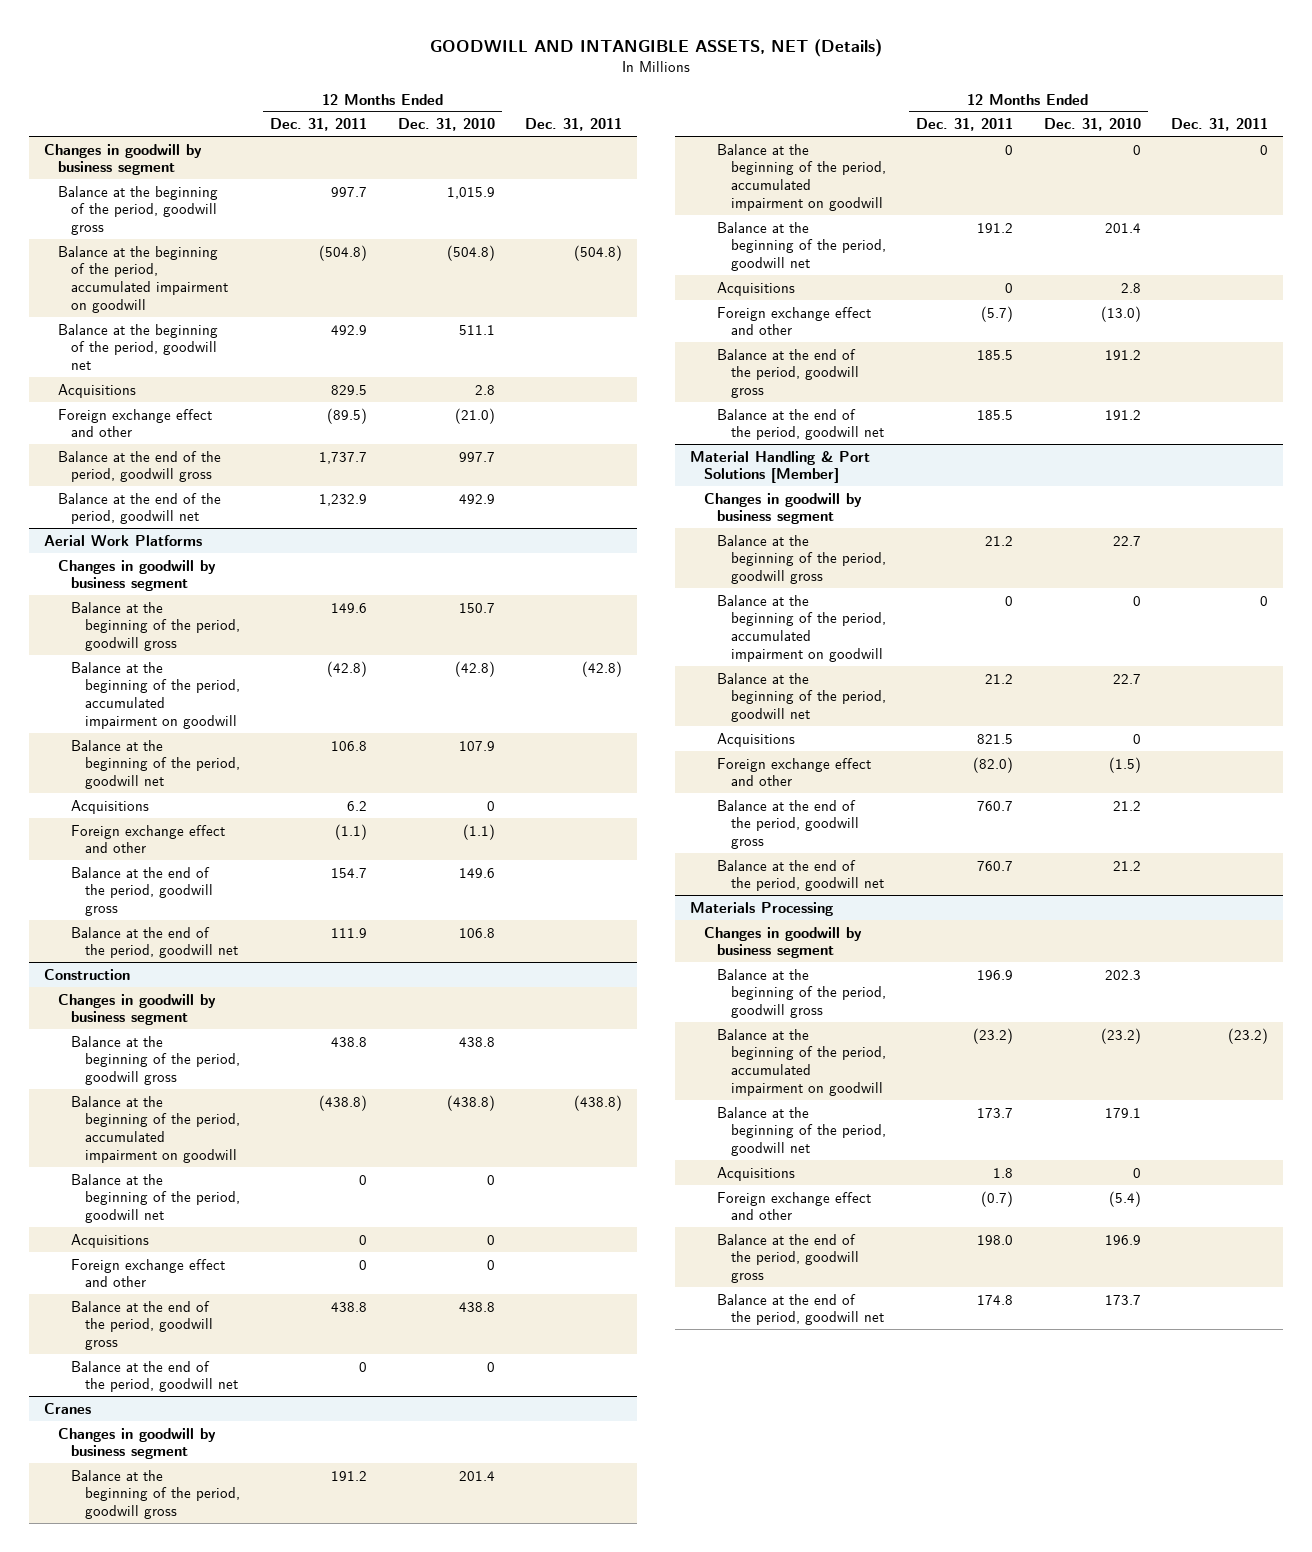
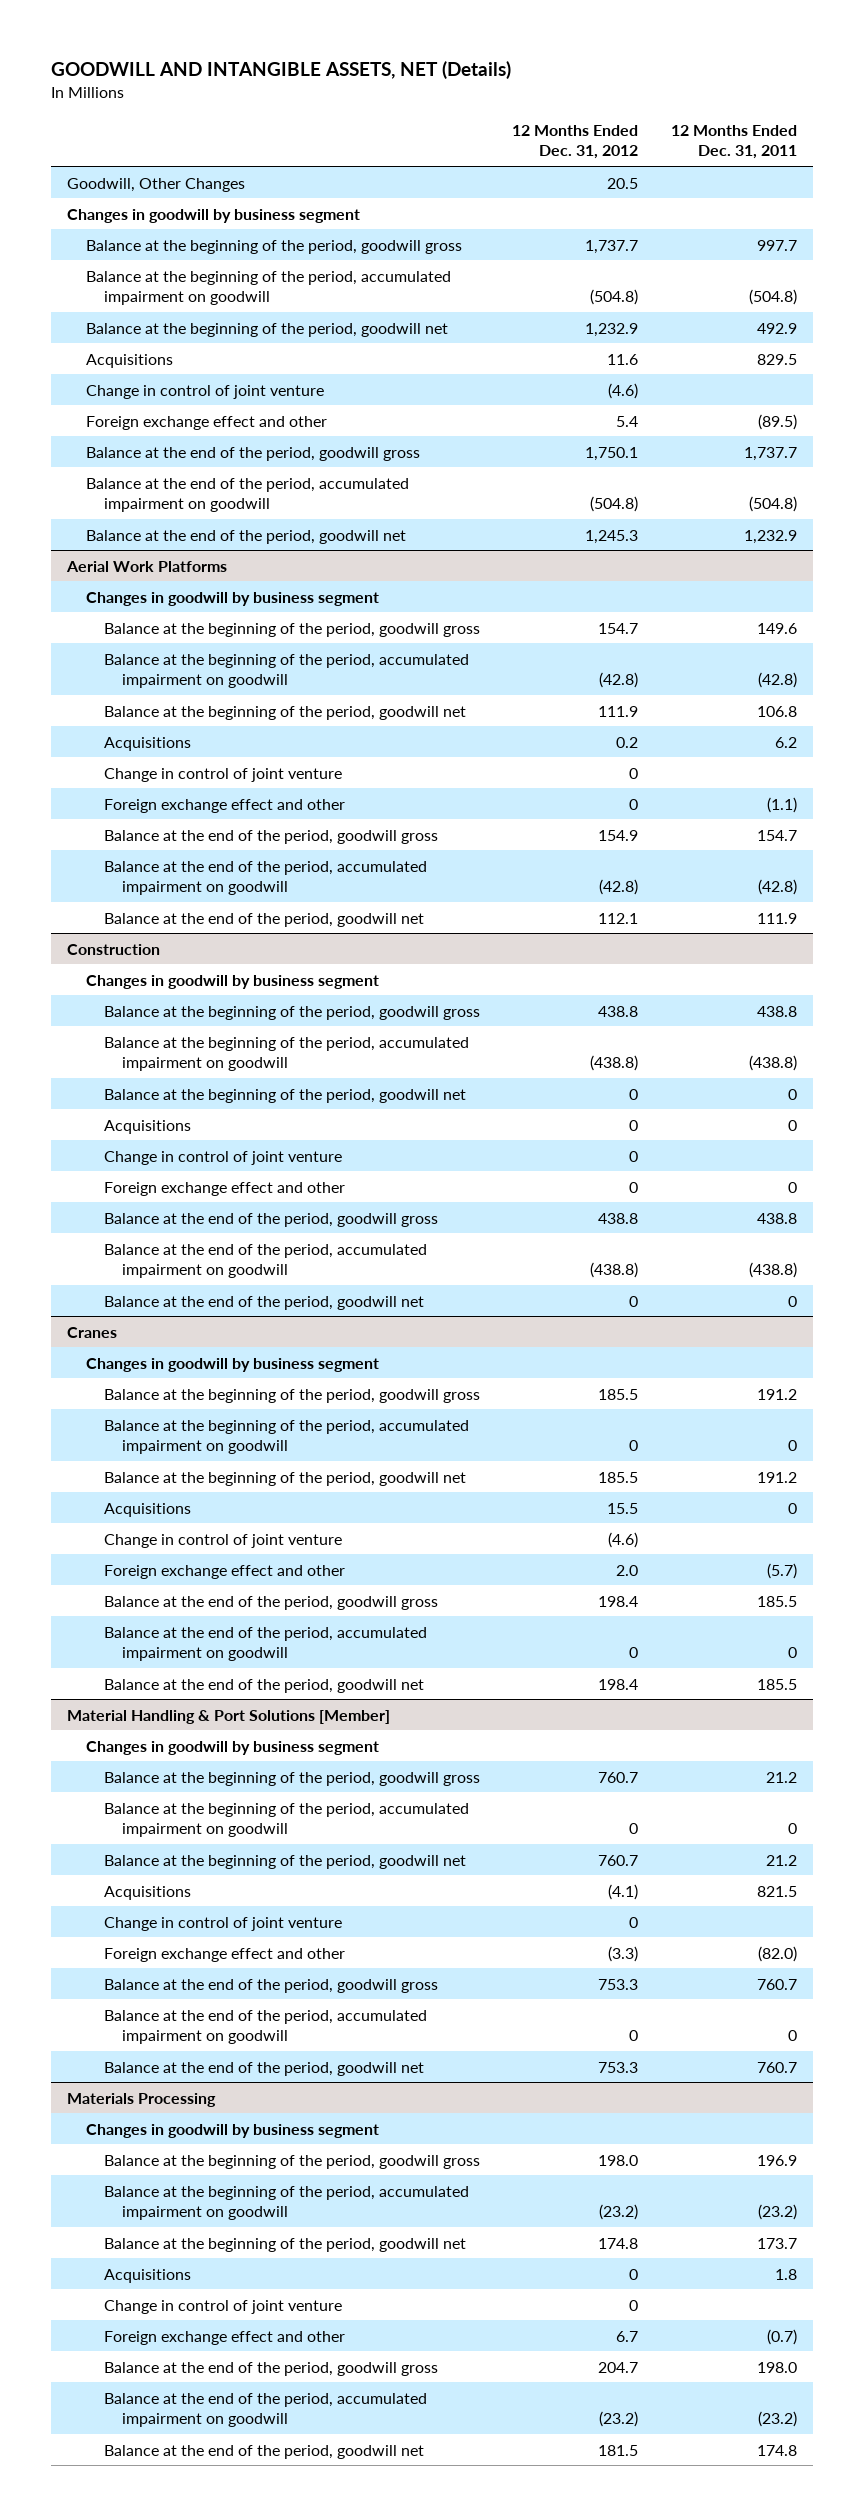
- | 12 Months Ended Dec. 31, 2011 | 12 Months Ended Dec. 31, 2010 | Dec. 31, 2011
+ | 12 Months Ended Dec. 31, 2012 | 12 Months Ended Dec. 31, 2011
+ Goodwill, Other Changes | 20.5 |
+ Change in control of joint venture | (4.6) |
+ Balance at the end of the period, accumulated impairment on goodwill | (504.8) | (504.8)
@ Aerial Work Platforms
+ Change in control of joint venture | 0 |
+ Balance at the end of the period, accumulated impairment on goodwill | (42.8) | (42.8)
@ Construction
+ Change in control of joint venture | 0 |
+ Balance at the end of the period, accumulated impairment on goodwill | (438.8) | (438.8)
@ Cranes
+ Change in control of joint venture | (4.6) |
+ Balance at the end of the period, accumulated impairment on goodwill | 0 | 0
@ Material Handling & Port Solutions [Member]
+ Change in control of joint venture | 0 |
+ Balance at the end of the period, accumulated impairment on goodwill | 0 | 0
@ Materials Processing
+ Change in control of joint venture | 0 |
+ Balance at the end of the period, accumulated impairment on goodwill | (23.2) | (23.2)

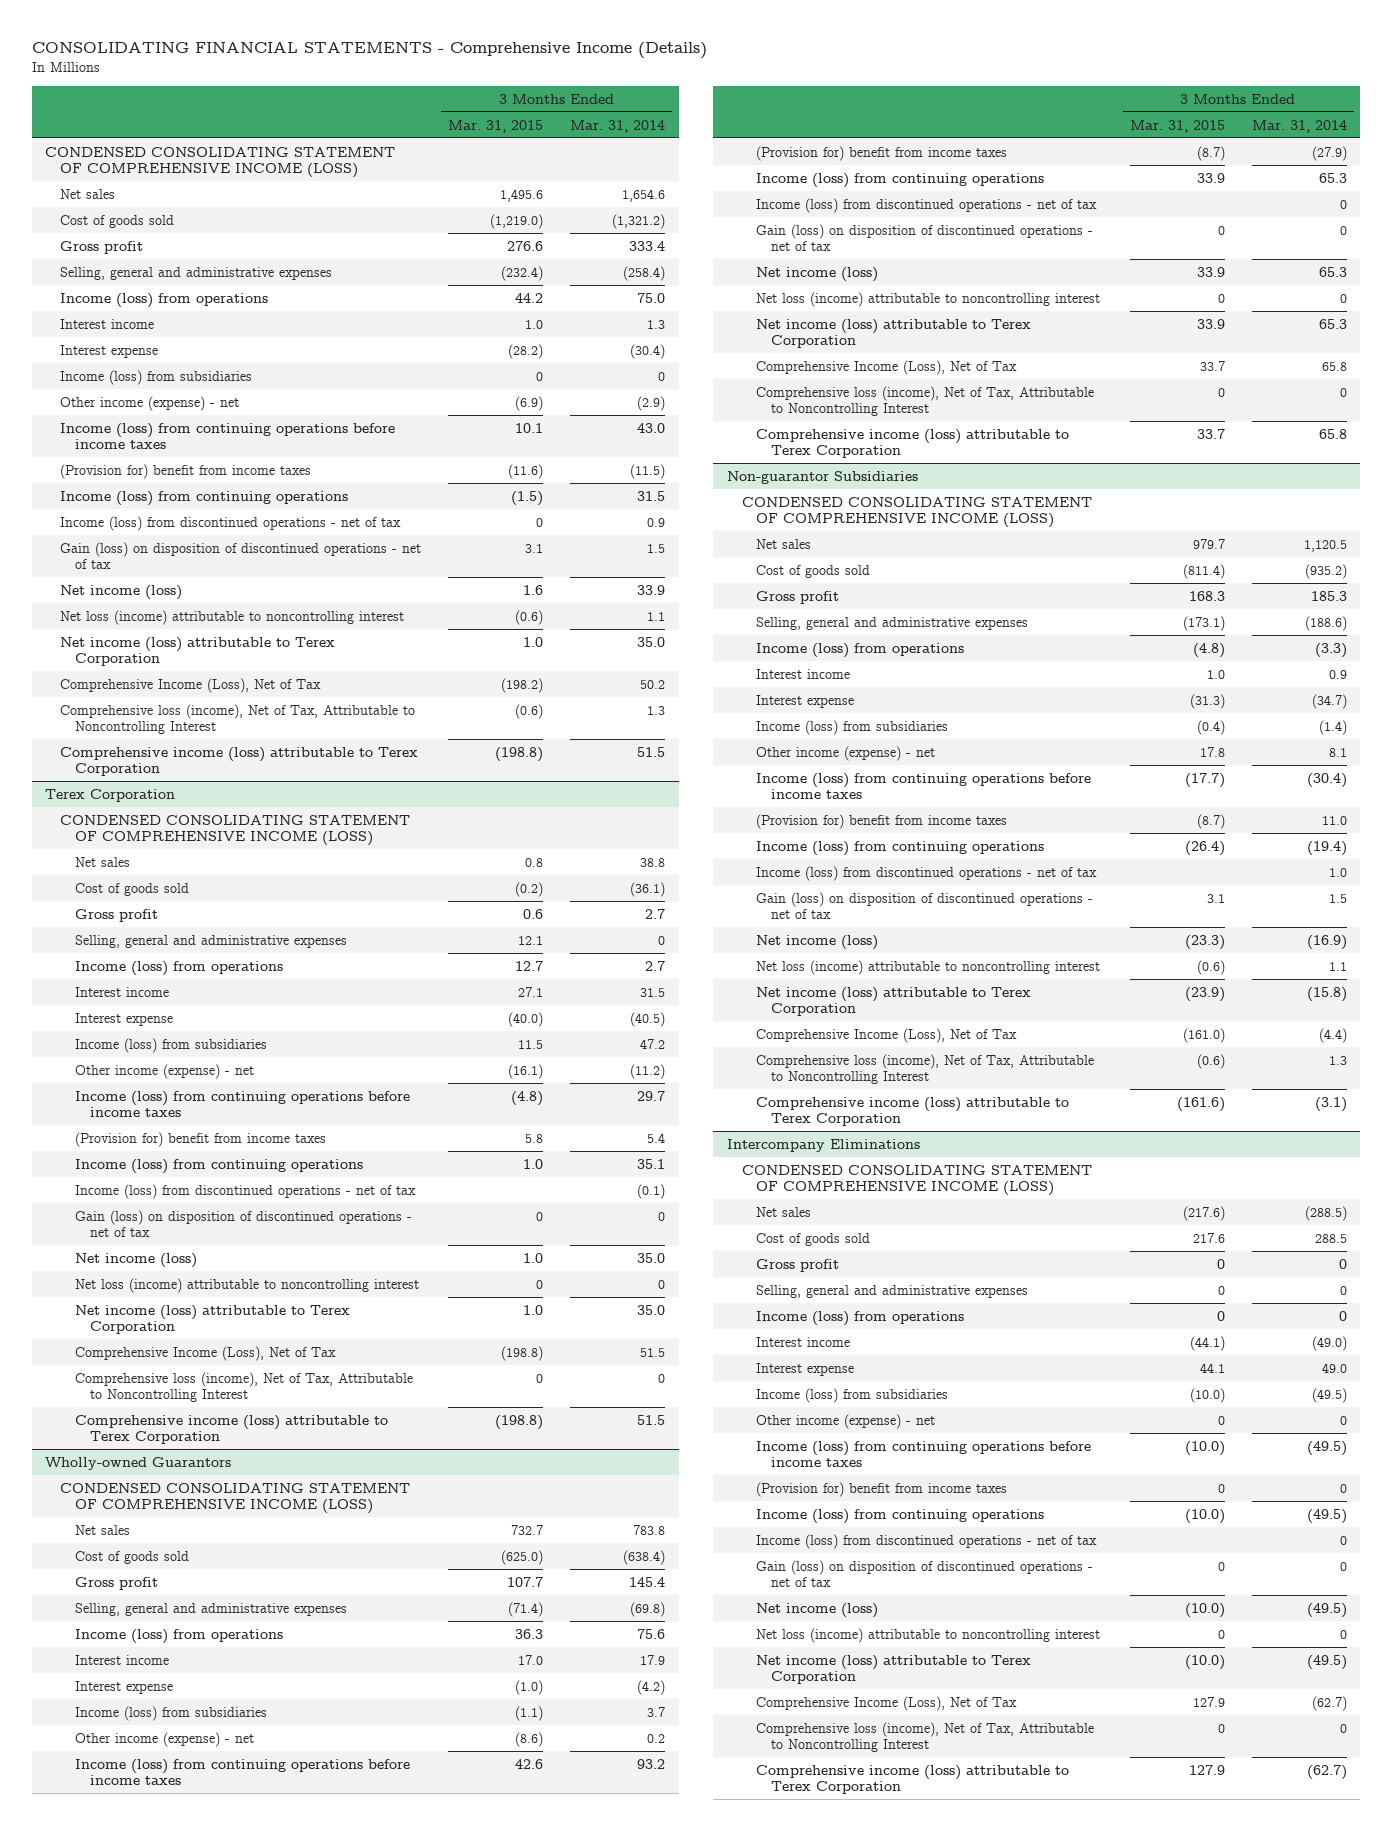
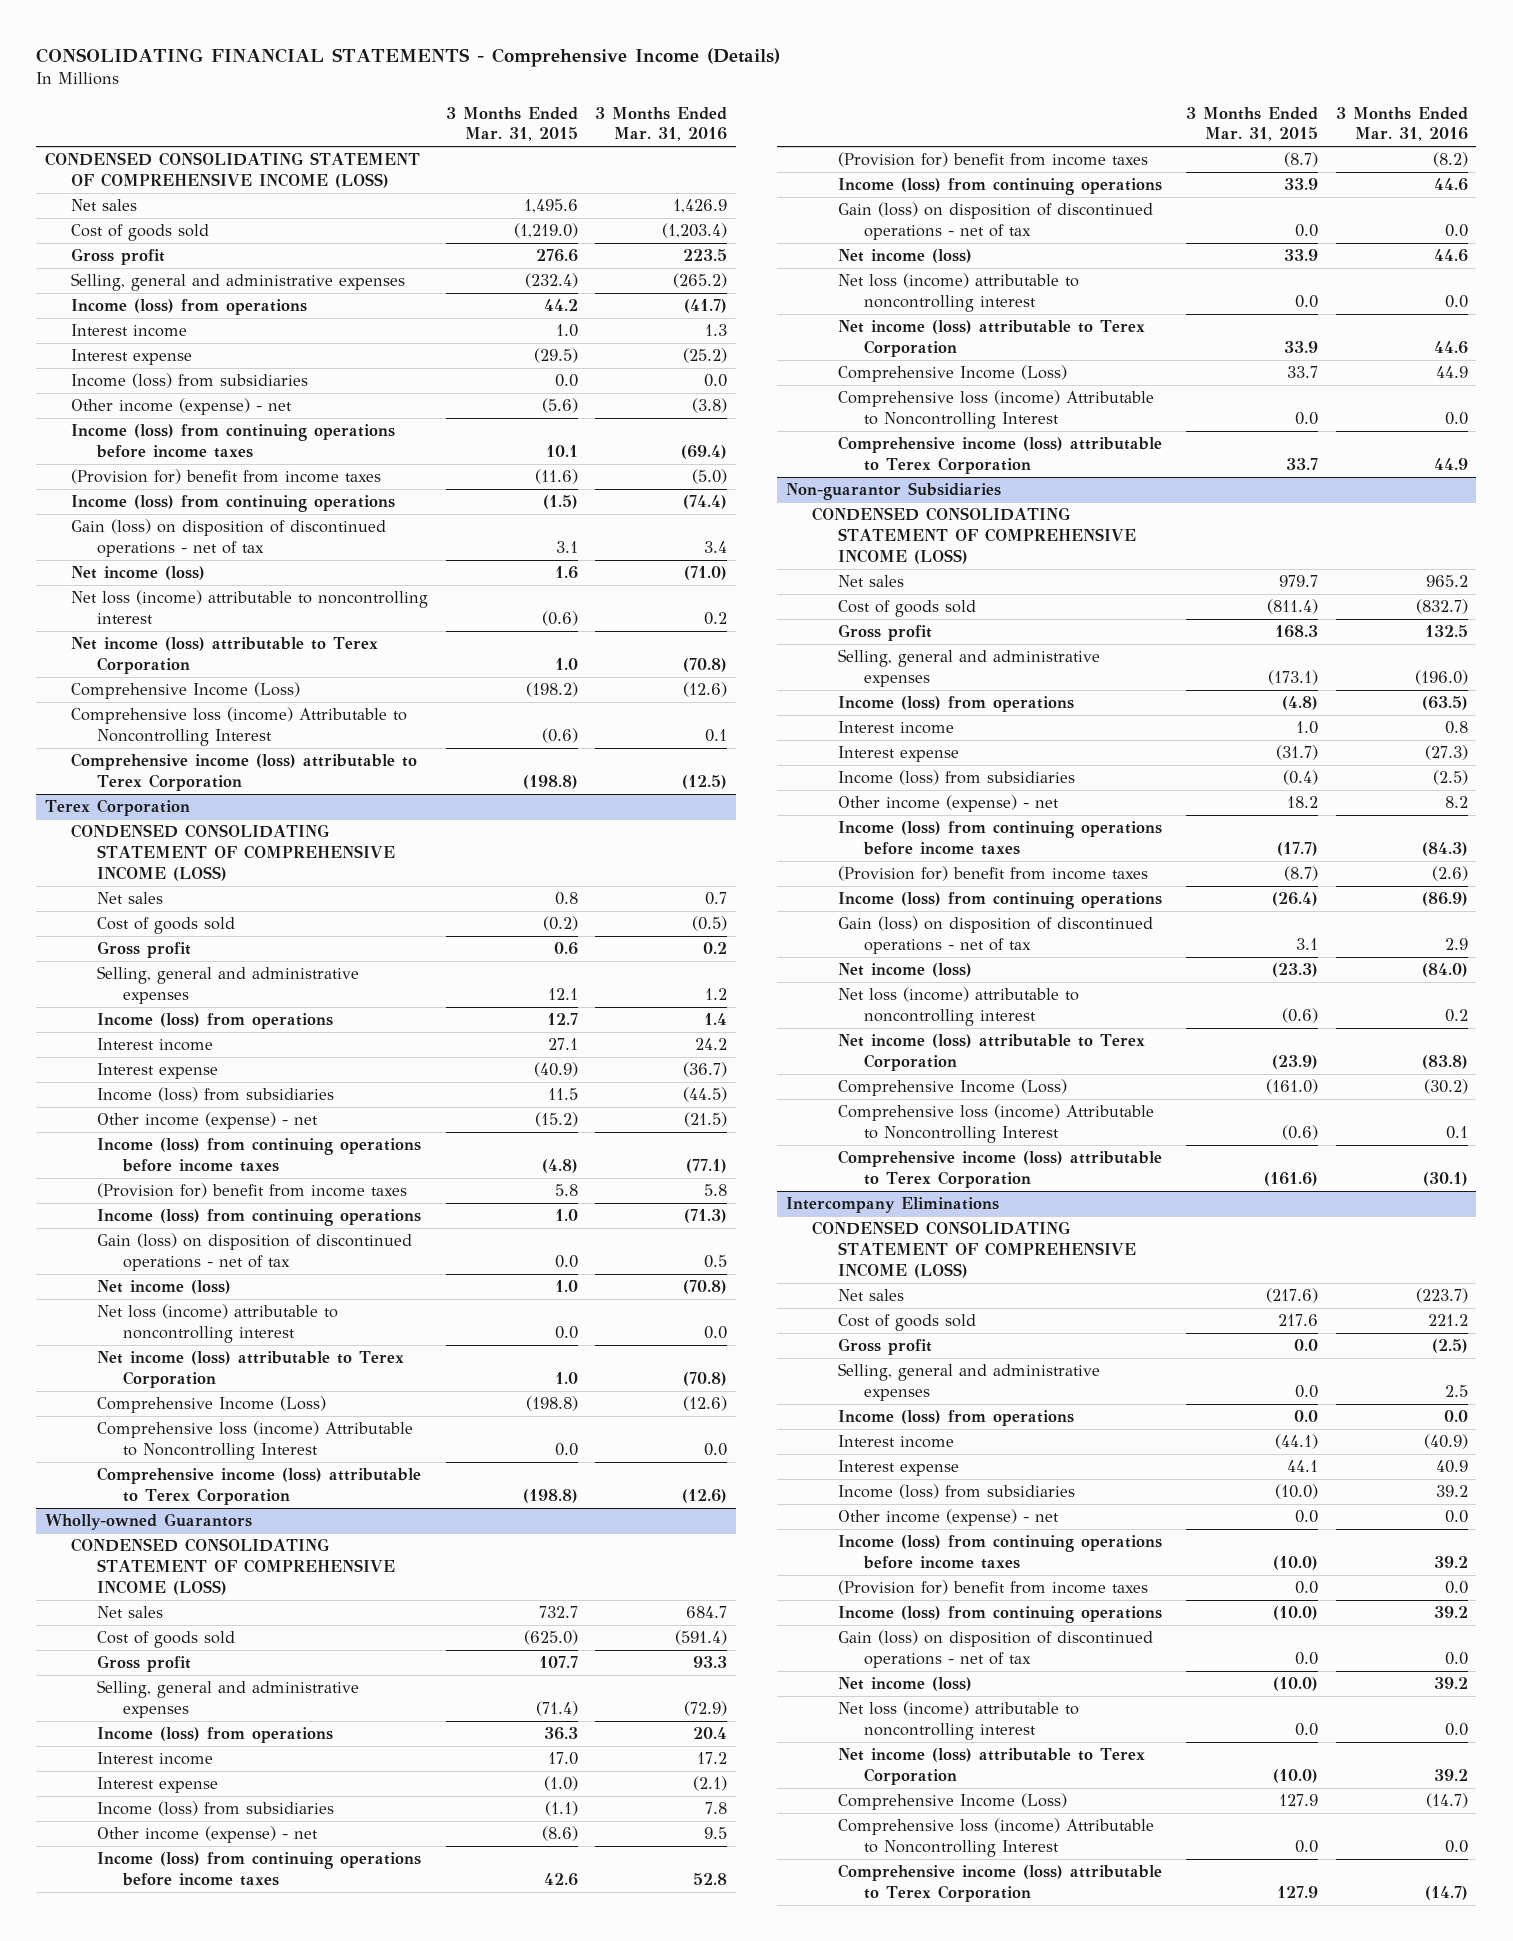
- | 3 Months Ended Mar. 31, 2015 | 3 Months Ended Mar. 31, 2014
+ | 3 Months Ended Mar. 31, 2015 | 3 Months Ended Mar. 31, 2016
- Interest expense | (28.2) | (30.4)
- Income (loss) from subsidiaries | 0 | 0
- Other income (expense) - net | (6.9) | (2.9)
+ Interest expense | (29.5) | (25.2)
+ Income (loss) from subsidiaries | 0.0 | 0.0
+ Other income (expense) - net | (5.6) | (3.8)
- Income (loss) from discontinued operations - net of tax | 0 | 0.9
- Comprehensive Income (Loss), Net of Tax | (198.2) | 50.2
- Comprehensive loss (income), Net of Tax, Attributable to Noncontrolling Interest | (0.6) | 1.3
+ Comprehensive Income (Loss) | (198.2) | (12.6)
+ Comprehensive loss (income) Attributable to Noncontrolling Interest | (0.6) | 0.1
@ Terex Corporation
- Interest expense | (40.0) | (40.5)
+ Interest expense | (40.9) | (36.7)
- Other income (expense) - net | (16.1) | (11.2)
+ Other income (expense) - net | (15.2) | (21.5)
- Income (loss) from discontinued operations - net of tax | | (0.1)
- Gain (loss) on disposition of discontinued operations - net of tax | 0 | 0
+ Gain (loss) on disposition of discontinued operations - net of tax | 0.0 | 0.5
- Net loss (income) attributable to noncontrolling interest | 0 | 0
+ Net loss (income) attributable to noncontrolling interest | 0.0 | 0.0
- Comprehensive Income (Loss), Net of Tax | (198.8) | 51.5
- Comprehensive loss (income), Net of Tax, Attributable to Noncontrolling Interest | 0 | 0
+ Comprehensive Income (Loss) | (198.8) | (12.6)
+ Comprehensive loss (income) Attributable to Noncontrolling Interest | 0.0 | 0.0
@ Wholly-owned Guarantors
- Income (loss) from discontinued operations - net of tax | | 0
- Gain (loss) on disposition of discontinued operations - net of tax | 0 | 0
+ Gain (loss) on disposition of discontinued operations - net of tax | 0.0 | 0.0
- Net loss (income) attributable to noncontrolling interest | 0 | 0
+ Net loss (income) attributable to noncontrolling interest | 0.0 | 0.0
- Comprehensive Income (Loss), Net of Tax | 33.7 | 65.8
- Comprehensive loss (income), Net of Tax, Attributable to Noncontrolling Interest | 0 | 0
+ Comprehensive Income (Loss) | 33.7 | 44.9
+ Comprehensive loss (income) Attributable to Noncontrolling Interest | 0.0 | 0.0
@ Non-guarantor Subsidiaries
- Interest expense | (31.3) | (34.7)
+ Interest expense | (31.7) | (27.3)
- Other income (expense) - net | 17.8 | 8.1
+ Other income (expense) - net | 18.2 | 8.2
- Income (loss) from discontinued operations - net of tax | | 1.0
- Comprehensive Income (Loss), Net of Tax | (161.0) | (4.4)
- Comprehensive loss (income), Net of Tax, Attributable to Noncontrolling Interest | (0.6) | 1.3
+ Comprehensive Income (Loss) | (161.0) | (30.2)
+ Comprehensive loss (income) Attributable to Noncontrolling Interest | (0.6) | 0.1
@ Intercompany Eliminations
- Gross profit | 0 | 0
- Selling, general and administrative expenses | 0 | 0
- Income (loss) from operations | 0 | 0
+ Gross profit | 0.0 | (2.5)
+ Selling, general and administrative expenses | 0.0 | 2.5
+ Income (loss) from operations | 0.0 | 0.0
- Other income (expense) - net | 0 | 0
+ Other income (expense) - net | 0.0 | 0.0
- (Provision for) benefit from income taxes | 0 | 0
+ (Provision for) benefit from income taxes | 0.0 | 0.0
- Income (loss) from discontinued operations - net of tax | | 0
- Gain (loss) on disposition of discontinued operations - net of tax | 0 | 0
+ Gain (loss) on disposition of discontinued operations - net of tax | 0.0 | 0.0
- Net loss (income) attributable to noncontrolling interest | 0 | 0
+ Net loss (income) attributable to noncontrolling interest | 0.0 | 0.0
- Comprehensive Income (Loss), Net of Tax | 127.9 | (62.7)
- Comprehensive loss (income), Net of Tax, Attributable to Noncontrolling Interest | 0 | 0
+ Comprehensive Income (Loss) | 127.9 | (14.7)
+ Comprehensive loss (income) Attributable to Noncontrolling Interest | 0.0 | 0.0

